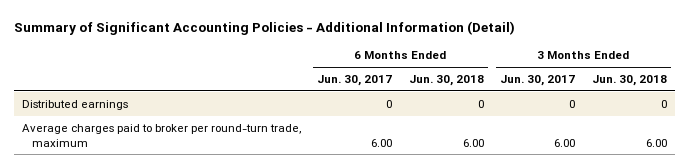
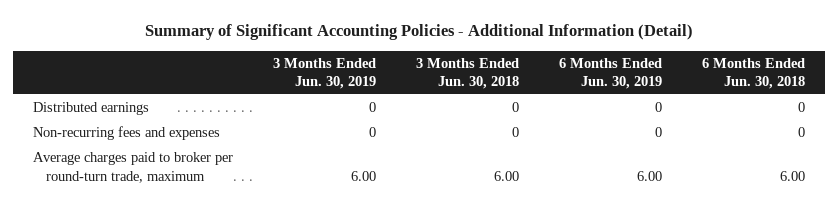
- | 6 Months Ended Jun. 30, 2017 | 6 Months Ended Jun. 30, 2018 | 3 Months Ended Jun. 30, 2017 | 3 Months Ended Jun. 30, 2018
+ | 3 Months Ended Jun. 30, 2019 | 3 Months Ended Jun. 30, 2018 | 6 Months Ended Jun. 30, 2019 | 6 Months Ended Jun. 30, 2018
+ Non-recurring fees and expenses | 0 | 0 | 0 | 0

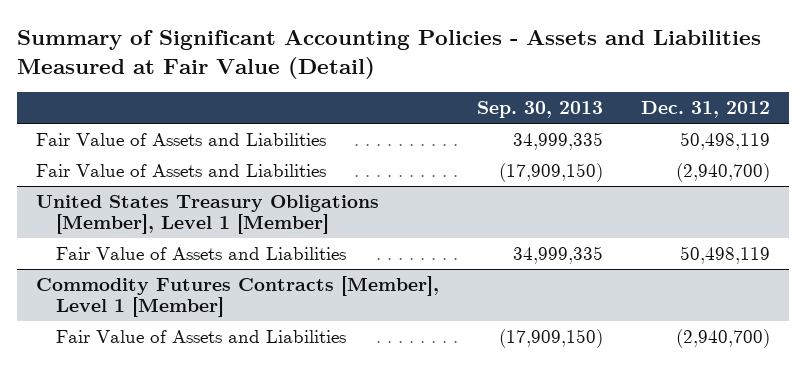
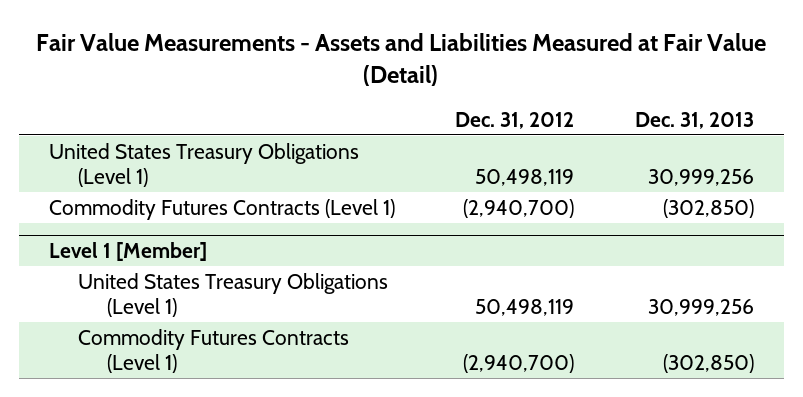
- Summary of Significant Accounting Policies - Assets and Liabilities Measured at Fair Value (Detail)
+ Fair Value Measurements - Assets and Liabilities Measured at Fair Value (Detail)
- | Sep. 30, 2013 | Dec. 31, 2012
+ | Dec. 31, 2012 | Dec. 31, 2013
- Fair Value of Assets and Liabilities | 34,999,335 | 50,498,119
- Fair Value of Assets and Liabilities | (17,909,150) | (2,940,700)
- United States Treasury Obligations [Member], Level 1 [Member]
- Fair Value of Assets and Liabilities | 34,999,335 | 50,498,119
- Commodity Futures Contracts [Member], Level 1 [Member]
- Fair Value of Assets and Liabilities | (17,909,150) | (2,940,700)
+ United States Treasury Obligations (Level 1) | 50,498,119 | 30,999,256
+ Commodity Futures Contracts (Level 1) | (2,940,700) | (302,850)
+ Level 1 [Member]
+ United States Treasury Obligations (Level 1) | 50,498,119 | 30,999,256
+ Commodity Futures Contracts (Level 1) | (2,940,700) | (302,850)

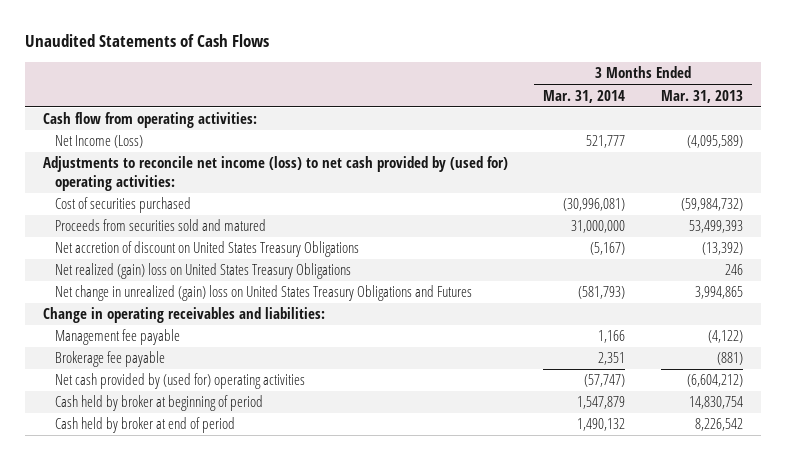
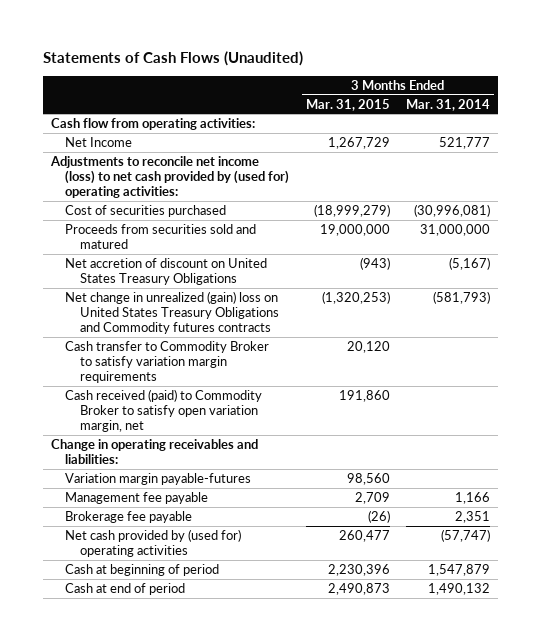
- Unaudited Statements of Cash Flows
+ Statements of Cash Flows (Unaudited)
- | 3 Months Ended Mar. 31, 2014 | 3 Months Ended Mar. 31, 2013
+ | 3 Months Ended Mar. 31, 2015 | 3 Months Ended Mar. 31, 2014
- Net Income (Loss) | 521,777 | (4,095,589)
+ Net Income | 1,267,729 | 521,777
- Net realized (gain) loss on United States Treasury Obligations | | 246
- Net change in unrealized (gain) loss on United States Treasury Obligations and Futures | (581,793) | 3,994,865
+ Net change in unrealized (gain) loss on United States Treasury Obligations and Commodity futures contracts | (1,320,253) | (581,793)
+ Cash transfer to Commodity Broker to satisfy variation margin requirements | 20,120 |
+ Cash received (paid) to Commodity Broker to satisfy open variation margin, net | 191,860 |
+ Variation margin payable-futures | 98,560 |
- Cash held by broker at beginning of period | 1,547,879 | 14,830,754
- Cash held by broker at end of period | 1,490,132 | 8,226,542
+ Cash at beginning of period | 2,230,396 | 1,547,879
+ Cash at end of period | 2,490,873 | 1,490,132

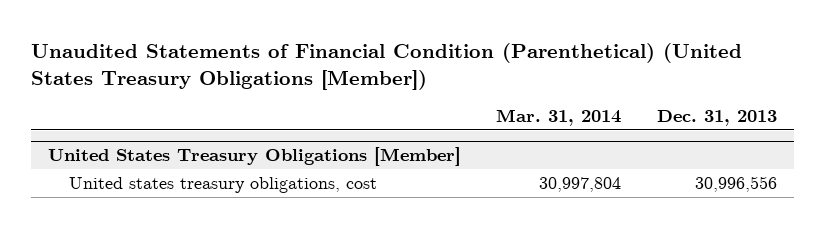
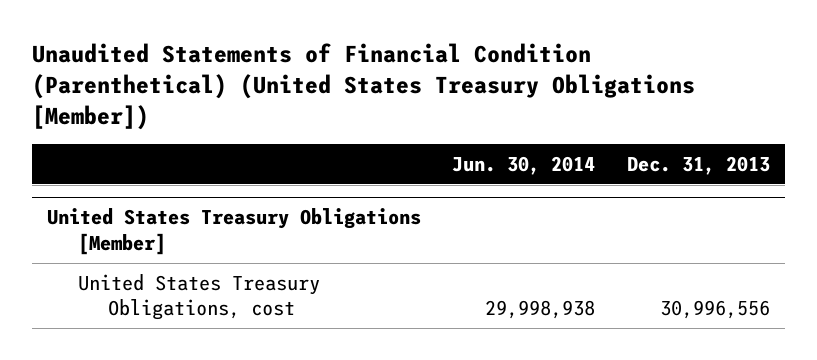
- | Mar. 31, 2014 | Dec. 31, 2013
+ | Jun. 30, 2014 | Dec. 31, 2013
@ United States Treasury Obligations [Member]
- United states treasury obligations, cost | 30,997,804 | 30,996,556
+ United States Treasury Obligations, cost | 29,998,938 | 30,996,556

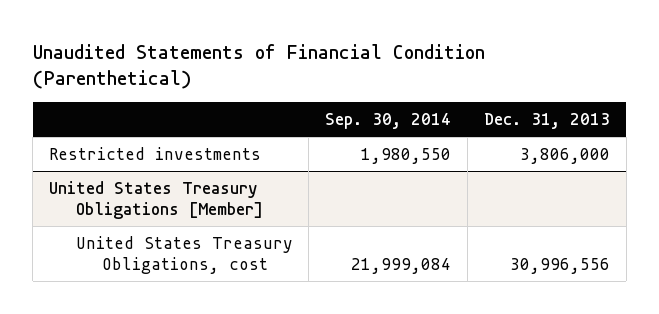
- Unaudited Statements of Financial Condition (Parenthetical) (United States Treasury Obligations [Member])
+ Unaudited Statements of Financial Condition (Parenthetical)
- | Jun. 30, 2014 | Dec. 31, 2013
+ | Sep. 30, 2014 | Dec. 31, 2013
+ Restricted investments | 1,980,550 | 3,806,000

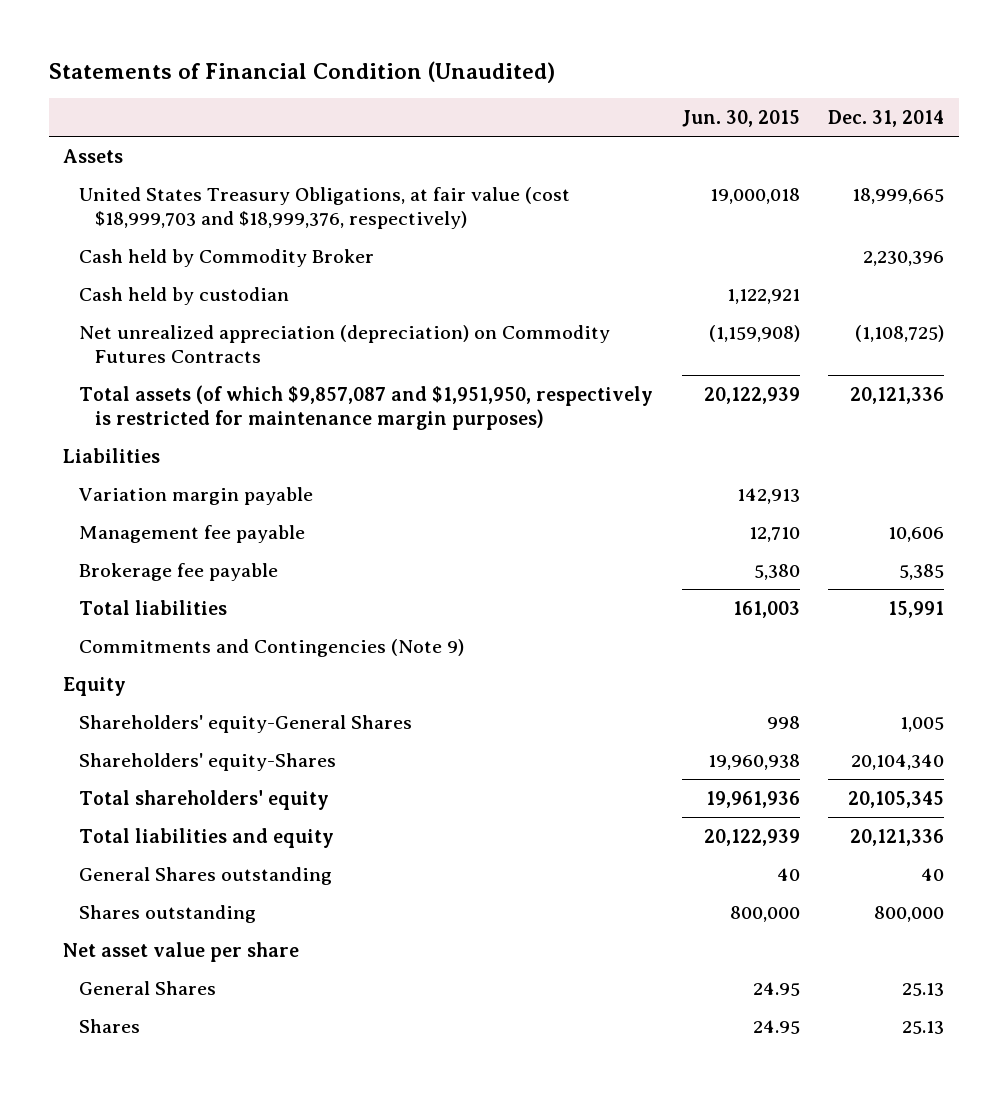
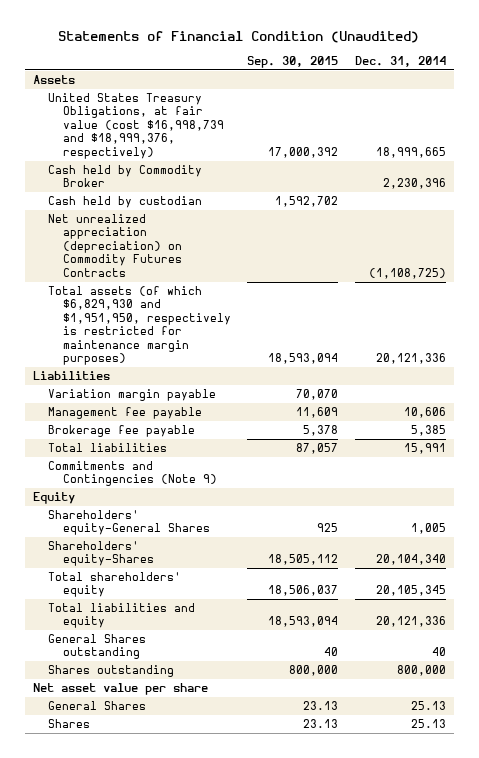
- | Jun. 30, 2015 | Dec. 31, 2014
+ | Sep. 30, 2015 | Dec. 31, 2014
- United States Treasury Obligations, at fair value (cost $18,999,703 and $18,999,376, respectively) | 19,000,018 | 18,999,665
+ United States Treasury Obligations, at fair value (cost $16,998,739 and $18,999,376, respectively) | 17,000,392 | 18,999,665
- Total assets (of which $9,857,087 and $1,951,950, respectively is restricted for maintenance margin purposes) | 20,122,939 | 20,121,336
+ Total assets (of which $6,829,930 and $1,951,950, respectively is restricted for maintenance margin purposes) | 18,593,094 | 20,121,336

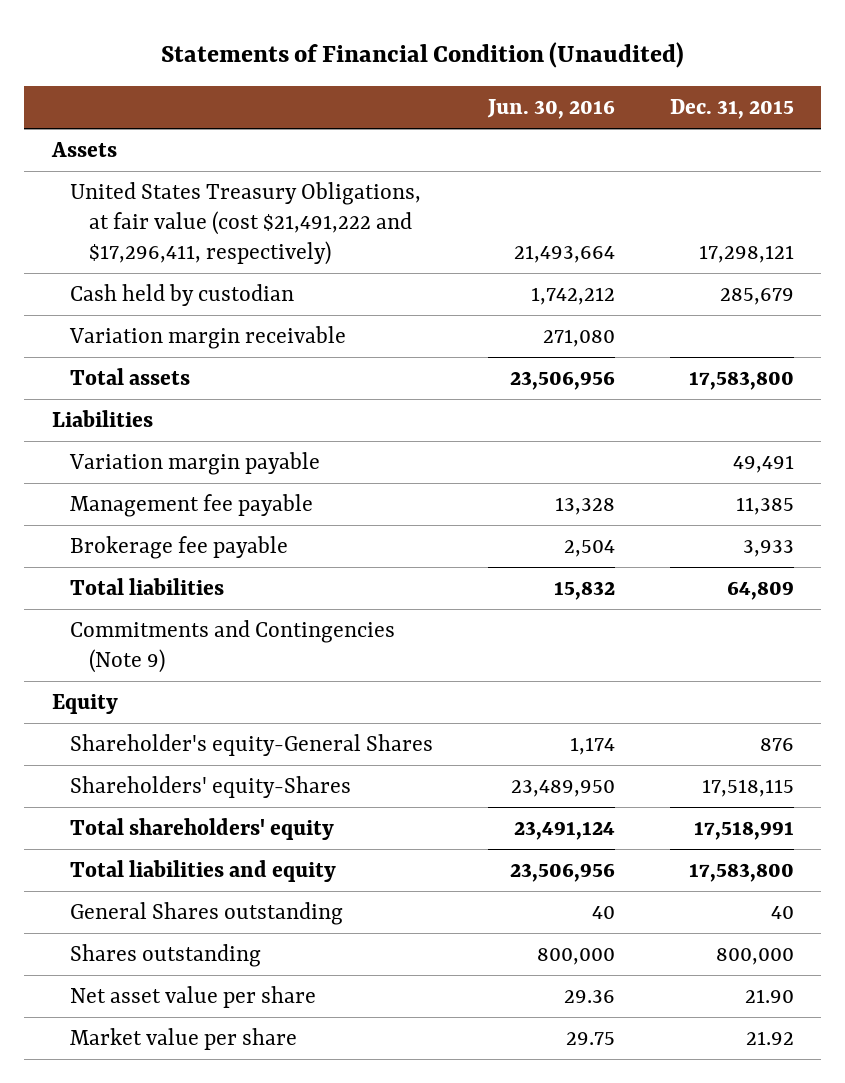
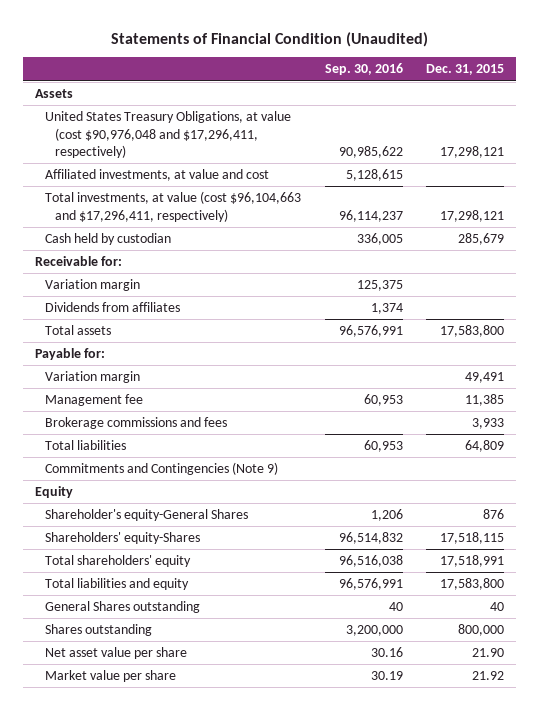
- | Jun. 30, 2016 | Dec. 31, 2015
+ | Sep. 30, 2016 | Dec. 31, 2015
- United States Treasury Obligations, at fair value (cost $21,491,222 and $17,296,411, respectively) | 21,493,664 | 17,298,121
+ United States Treasury Obligations, at value (cost $90,976,048 and $17,296,411, respectively) | 90,985,622 | 17,298,121
+ Affiliated investments, at value and cost | 5,128,615 |
+ Total investments, at value (cost $96,104,663 and $17,296,411, respectively) | 96,114,237 | 17,298,121
- Variation margin receivable | 271,080 |
+ Receivable for:
+ Variation margin | 125,375 |
+ Dividends from affiliates | 1,374 |
- Liabilities
- Variation margin payable | | 49,491
- Management fee payable | 13,328 | 11,385
- Brokerage fee payable | 2,504 | 3,933
+ Payable for:
+ Variation margin | | 49,491
+ Management fee | 60,953 | 11,385
+ Brokerage commissions and fees | | 3,933

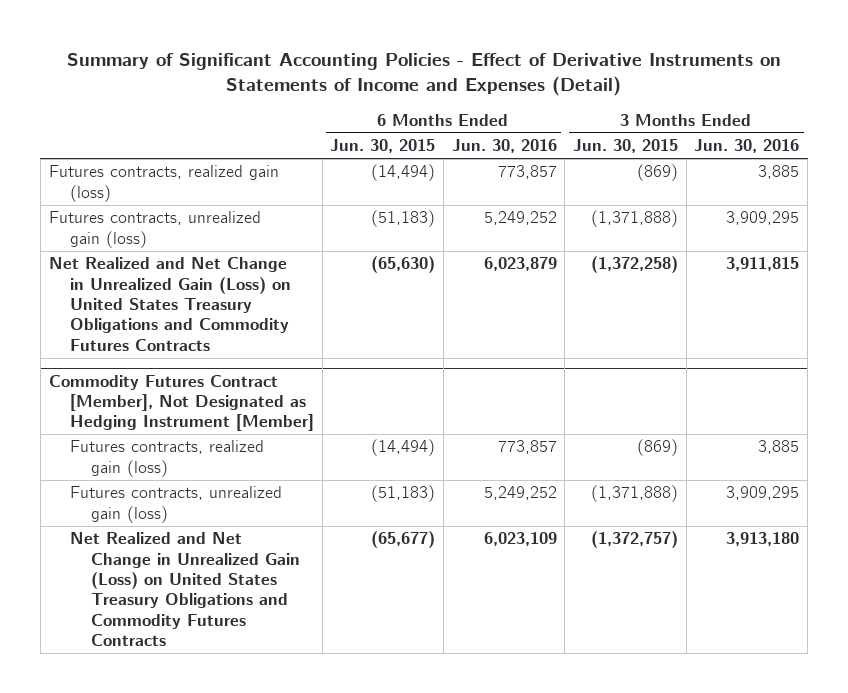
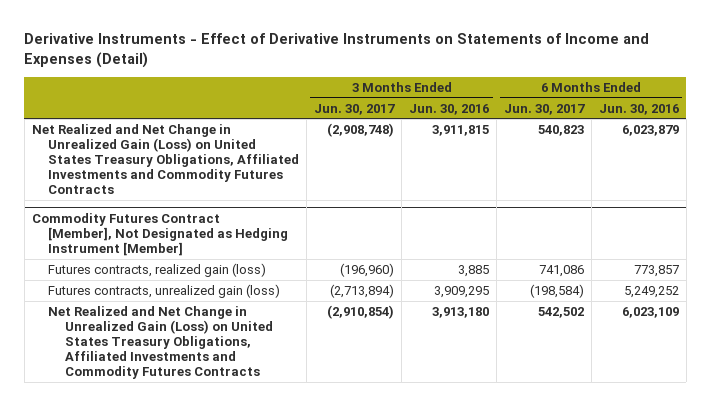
- Summary of Significant Accounting Policies - Effect of Derivative Instruments on Statements of Income and Expenses (Detail)
+ Derivative Instruments - Effect of Derivative Instruments on Statements of Income and Expenses (Detail)
- | 6 Months Ended Jun. 30, 2015 | 6 Months Ended Jun. 30, 2016 | 3 Months Ended Jun. 30, 2015 | 3 Months Ended Jun. 30, 2016
+ | 3 Months Ended Jun. 30, 2017 | 3 Months Ended Jun. 30, 2016 | 6 Months Ended Jun. 30, 2017 | 6 Months Ended Jun. 30, 2016
- Futures contracts, realized gain (loss) | (14,494) | 773,857 | (869) | 3,885
- Futures contracts, unrealized gain (loss) | (51,183) | 5,249,252 | (1,371,888) | 3,909,295
- Net Realized and Net Change in Unrealized Gain (Loss) on United States Treasury Obligations and Commodity Futures Contracts | (65,630) | 6,023,879 | (1,372,258) | 3,911,815
+ Net Realized and Net Change in Unrealized Gain (Loss) on United States Treasury Obligations, Affiliated Investments and Commodity Futures Contracts | (2,908,748) | 3,911,815 | 540,823 | 6,023,879
@ Commodity Futures Contract [Member], Not Designated as Hedging Instrument [Member]
- Net Realized and Net Change in Unrealized Gain (Loss) on United States Treasury Obligations and Commodity Futures Contracts | (65,677) | 6,023,109 | (1,372,757) | 3,913,180
+ Net Realized and Net Change in Unrealized Gain (Loss) on United States Treasury Obligations, Affiliated Investments and Commodity Futures Contracts | (2,910,854) | 3,913,180 | 542,502 | 6,023,109

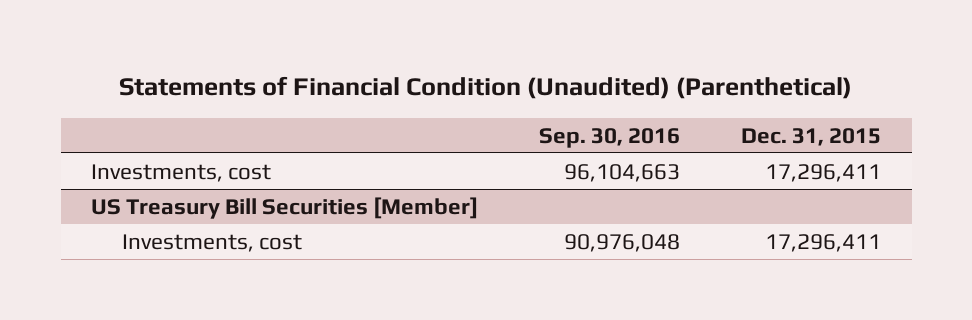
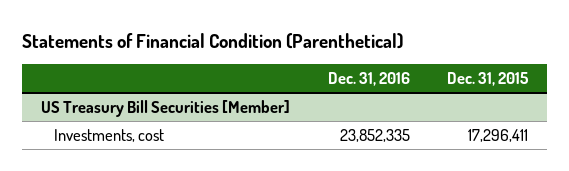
- Statements of Financial Condition (Unaudited) (Parenthetical)
+ Statements of Financial Condition (Parenthetical)
- | Sep. 30, 2016 | Dec. 31, 2015
+ | Dec. 31, 2016 | Dec. 31, 2015
- Investments, cost | 96,104,663 | 17,296,411

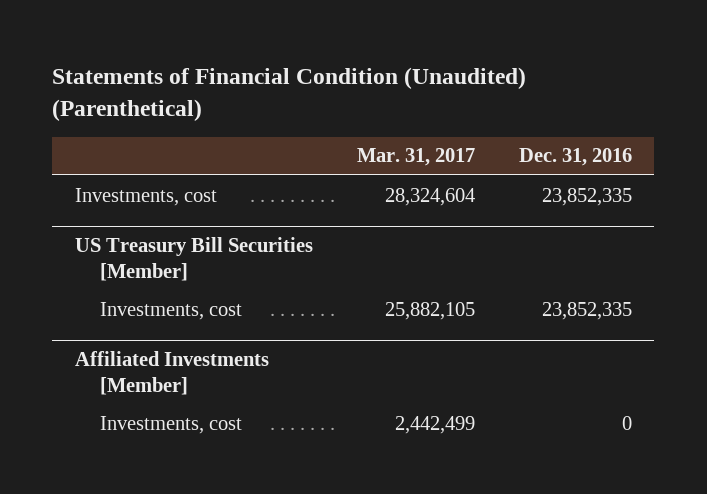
- Statements of Financial Condition (Parenthetical)
+ Statements of Financial Condition (Unaudited) (Parenthetical)
- | Dec. 31, 2016 | Dec. 31, 2015
+ | Mar. 31, 2017 | Dec. 31, 2016
+ Investments, cost | 28,324,604 | 23,852,335
+ Affiliated Investments [Member]
+ Investments, cost | 2,442,499 | 0

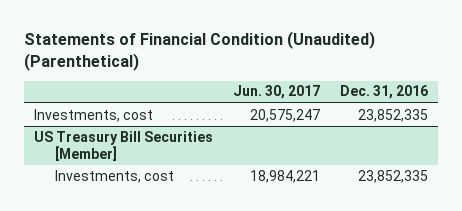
- | Mar. 31, 2017 | Dec. 31, 2016
+ | Jun. 30, 2017 | Dec. 31, 2016
- Affiliated Investments [Member]
- Investments, cost | 2,442,499 | 0

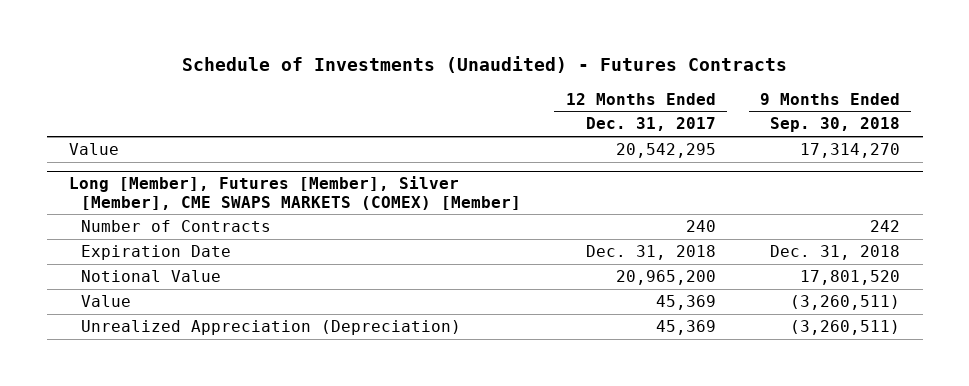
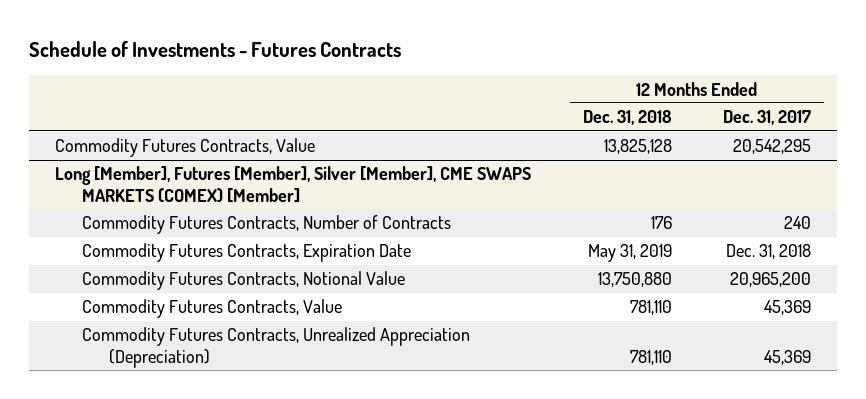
- Schedule of Investments (Unaudited) - Futures Contracts
+ Schedule of Investments - Futures Contracts
- | 12 Months Ended Dec. 31, 2017 | 9 Months Ended Sep. 30, 2018
+ | 12 Months Ended Dec. 31, 2018 | 12 Months Ended Dec. 31, 2017
- Value | 20,542,295 | 17,314,270
+ Commodity Futures Contracts, Value | 13,825,128 | 20,542,295
@ Long [Member], Futures [Member], Silver [Member], CME SWAPS MARKETS (COMEX) [Member]
- Number of Contracts | 240 | 242
- Expiration Date | Dec. 31, 2018 | Dec. 31, 2018
- Notional Value | 20,965,200 | 17,801,520
- Value | 45,369 | (3,260,511)
- Unrealized Appreciation (Depreciation) | 45,369 | (3,260,511)
+ Commodity Futures Contracts, Number of Contracts | 176 | 240
+ Commodity Futures Contracts, Expiration Date | May 31, 2019 | Dec. 31, 2018
+ Commodity Futures Contracts, Notional Value | 13,750,880 | 20,965,200
+ Commodity Futures Contracts, Value | 781,110 | 45,369
+ Commodity Futures Contracts, Unrealized Appreciation (Depreciation) | 781,110 | 45,369

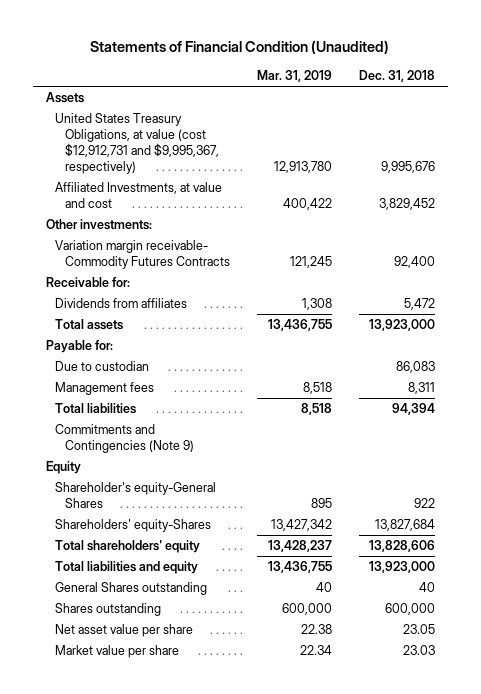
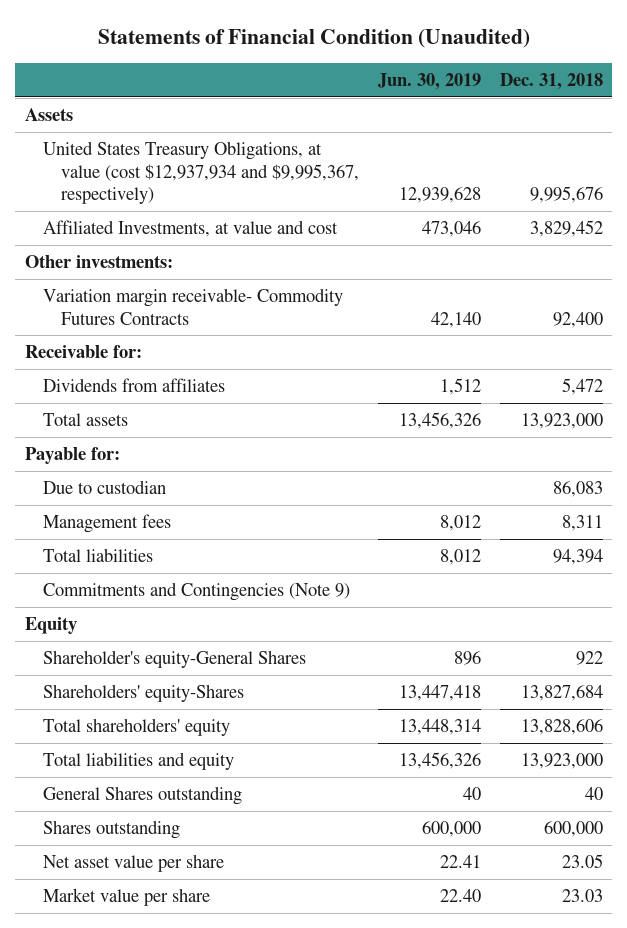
- | Mar. 31, 2019 | Dec. 31, 2018
+ | Jun. 30, 2019 | Dec. 31, 2018
- United States Treasury Obligations, at value (cost $12,912,731 and $9,995,367, respectively) | 12,913,780 | 9,995,676
+ United States Treasury Obligations, at value (cost $12,937,934 and $9,995,367, respectively) | 12,939,628 | 9,995,676

